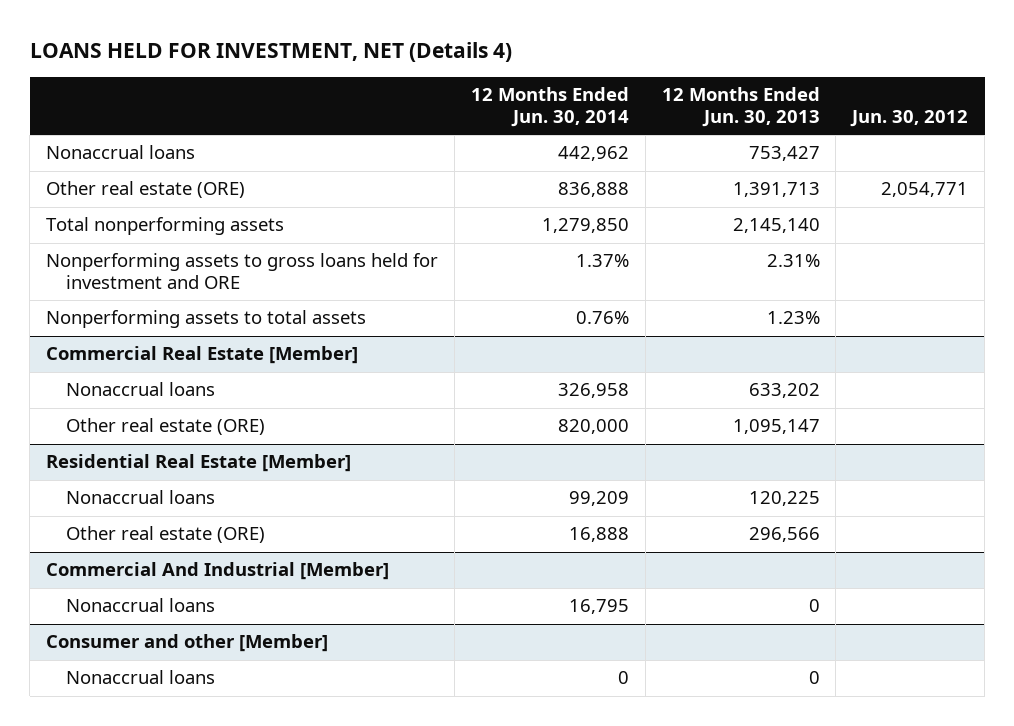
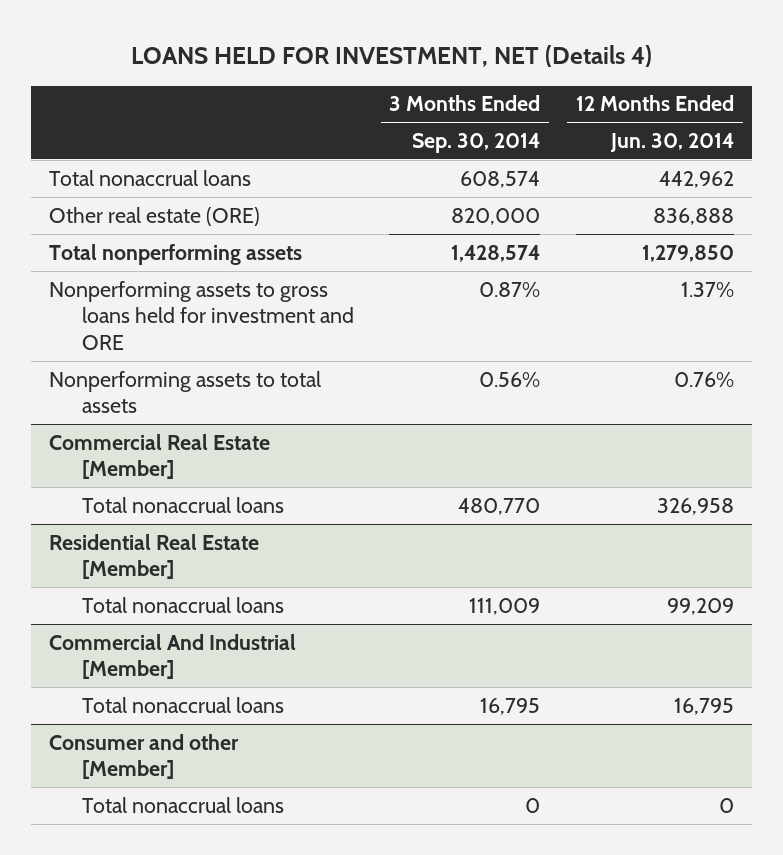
- | 12 Months Ended Jun. 30, 2014 | 12 Months Ended Jun. 30, 2013 | Jun. 30, 2012
+ | 3 Months Ended Sep. 30, 2014 | 12 Months Ended Jun. 30, 2014
- Nonaccrual loans | 442,962 | 753,427 |
+ Total nonaccrual loans | 608,574 | 442,962
@ Commercial Real Estate [Member]
- Nonaccrual loans | 326,958 | 633,202 |
- Other real estate (ORE) | 820,000 | 1,095,147 |
+ Total nonaccrual loans | 480,770 | 326,958
@ Residential Real Estate [Member]
- Nonaccrual loans | 99,209 | 120,225 |
- Other real estate (ORE) | 16,888 | 296,566 |
+ Total nonaccrual loans | 111,009 | 99,209
@ Commercial And Industrial [Member]
- Nonaccrual loans | 16,795 | 0 |
+ Total nonaccrual loans | 16,795 | 16,795
@ Consumer and other [Member]
- Nonaccrual loans | 0 | 0 |
+ Total nonaccrual loans | 0 | 0

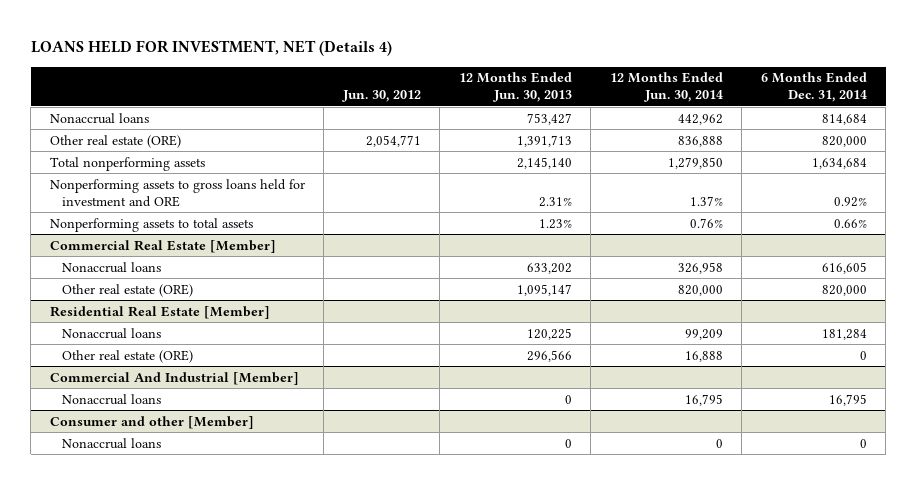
- | 3 Months Ended Sep. 30, 2014 | 12 Months Ended Jun. 30, 2014
+ | Jun. 30, 2012 | 12 Months Ended Jun. 30, 2013 | 12 Months Ended Jun. 30, 2014 | 6 Months Ended Dec. 31, 2014
- Total nonaccrual loans | 608,574 | 442,962
+ Nonaccrual loans | | 753,427 | 442,962 | 814,684
@ Commercial Real Estate [Member]
- Total nonaccrual loans | 480,770 | 326,958
+ Nonaccrual loans | | 633,202 | 326,958 | 616,605
+ Other real estate (ORE) | | 1,095,147 | 820,000 | 820,000
@ Residential Real Estate [Member]
- Total nonaccrual loans | 111,009 | 99,209
+ Nonaccrual loans | | 120,225 | 99,209 | 181,284
+ Other real estate (ORE) | | 296,566 | 16,888 | 0
@ Commercial And Industrial [Member]
- Total nonaccrual loans | 16,795 | 16,795
+ Nonaccrual loans | | 0 | 16,795 | 16,795
@ Consumer and other [Member]
- Total nonaccrual loans | 0 | 0
+ Nonaccrual loans | | 0 | 0 | 0

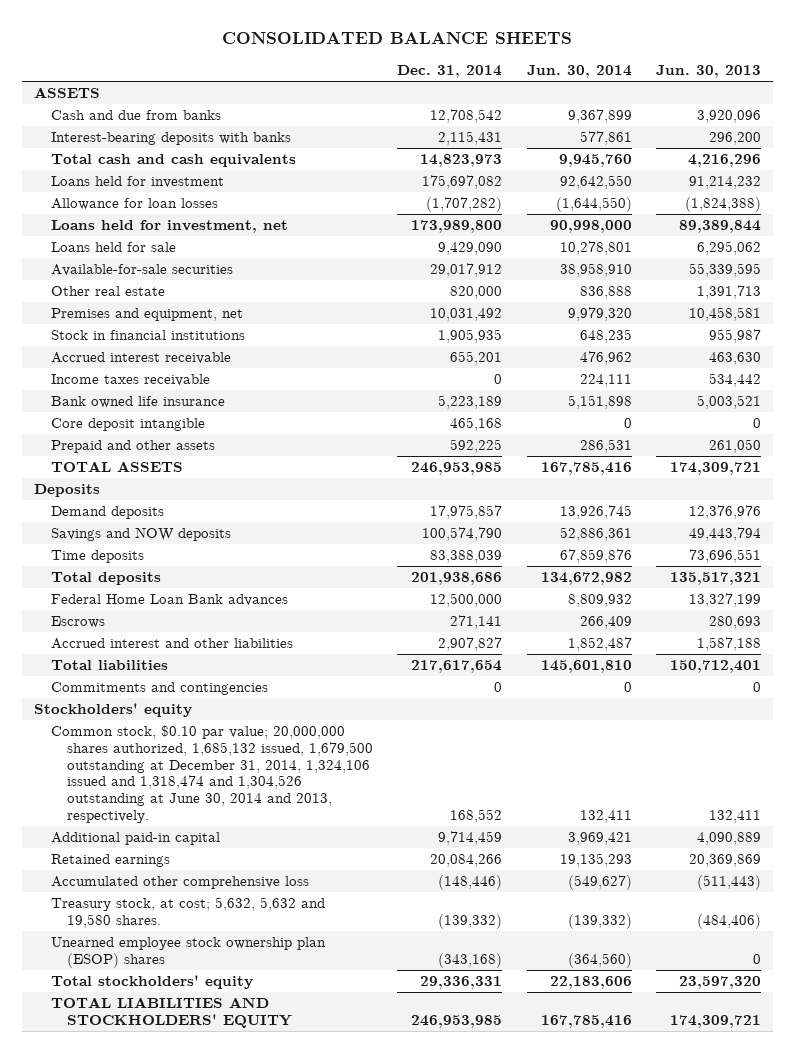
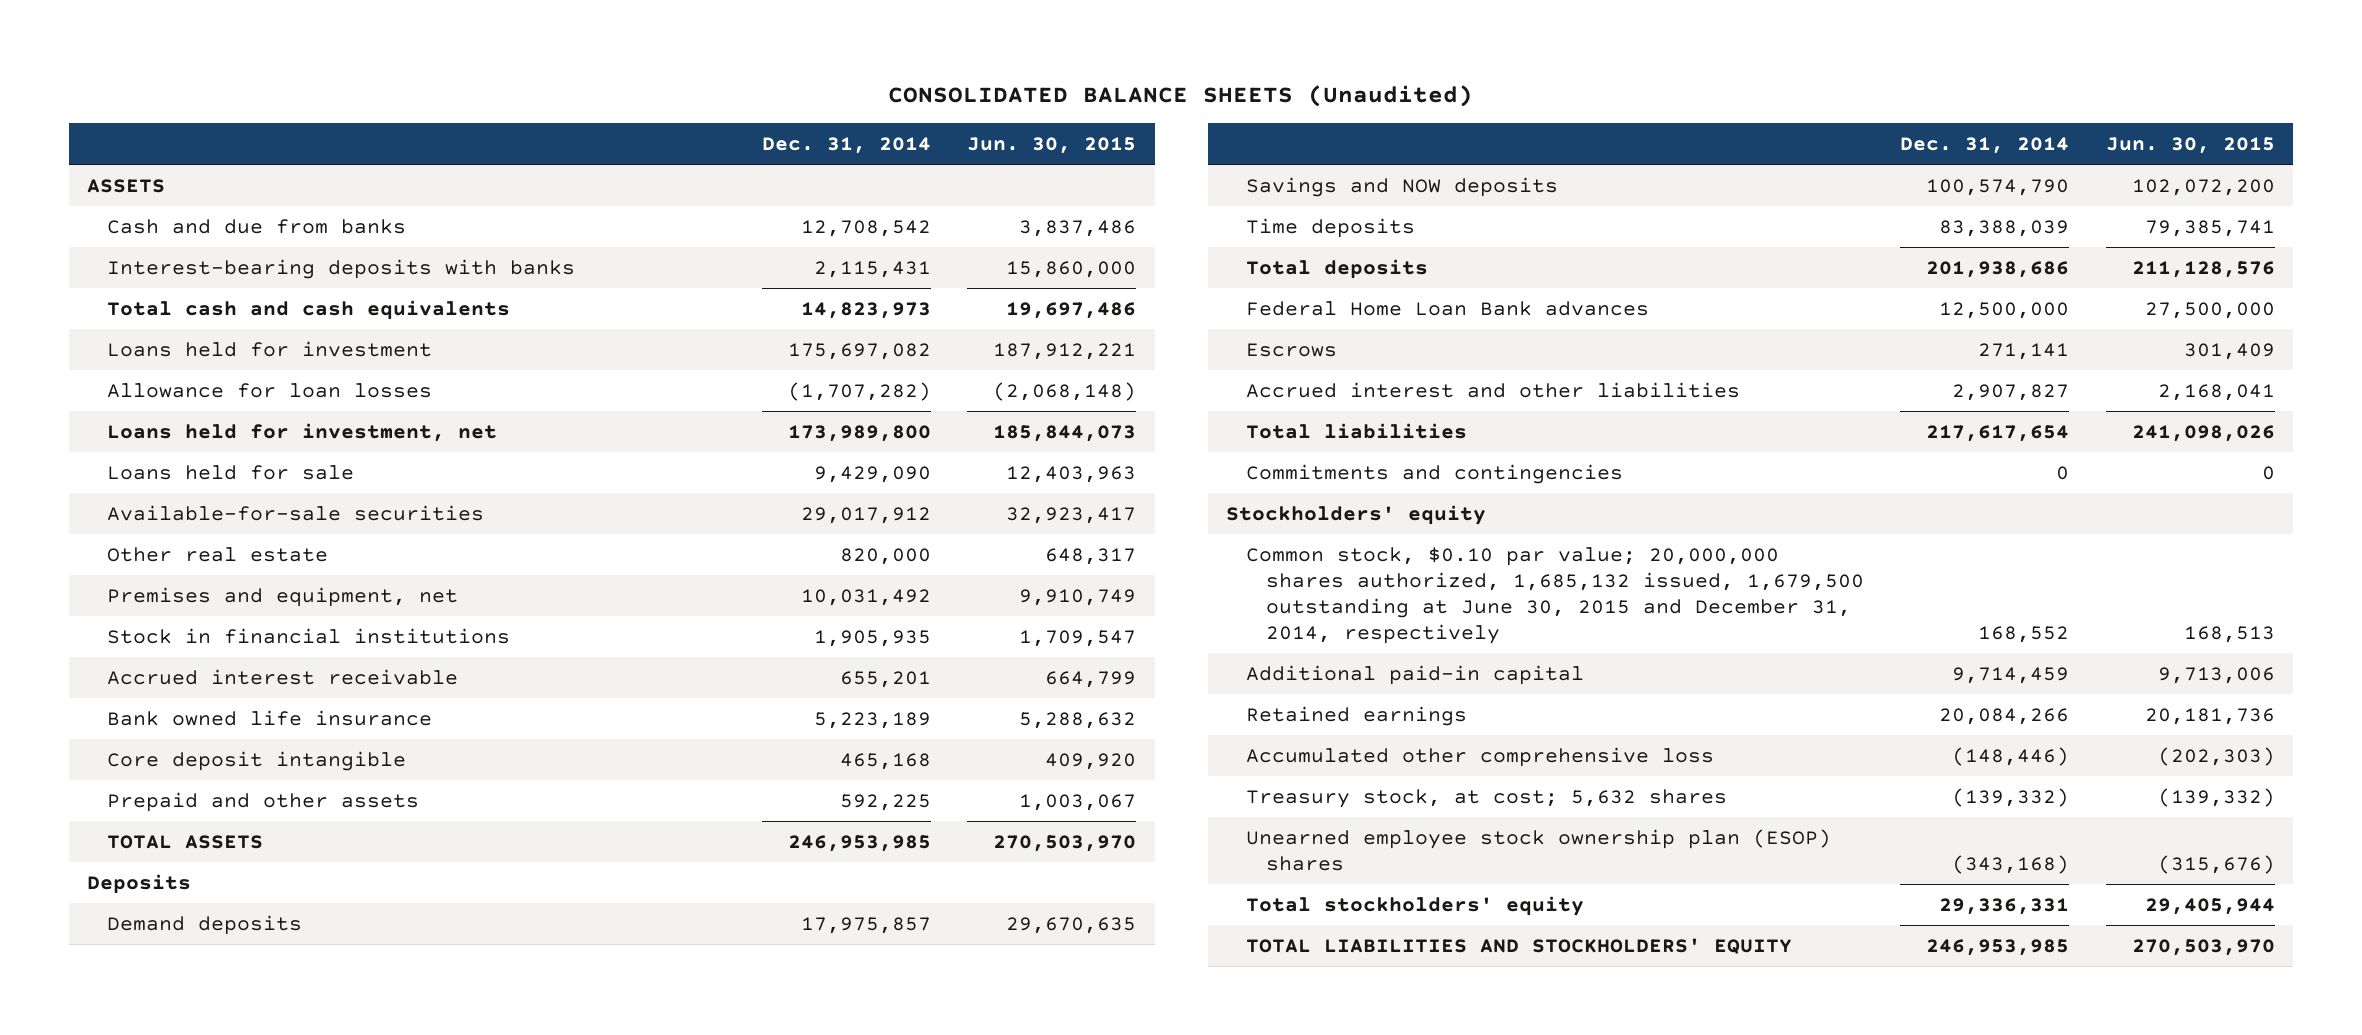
- CONSOLIDATED BALANCE SHEETS
+ CONSOLIDATED BALANCE SHEETS (Unaudited)
- | Dec. 31, 2014 | Jun. 30, 2014 | Jun. 30, 2013
+ | Dec. 31, 2014 | Jun. 30, 2015
- Income taxes receivable | 0 | 224,111 | 534,442
- Common stock, $0.10 par value; 20,000,000 shares authorized, 1,685,132 issued, 1,679,500 outstanding at December 31, 2014, 1,324,106 issued and 1,318,474 and 1,304,526 outstanding at June 30, 2014 and 2013, respectively. | 168,552 | 132,411 | 132,411
+ Common stock, $0.10 par value; 20,000,000 shares authorized, 1,685,132 issued, 1,679,500 outstanding at June 30, 2015 and December 31, 2014, respectively | 168,552 | 168,513
- Treasury stock, at cost; 5,632, 5,632 and 19,580 shares. | (139,332) | (139,332) | (484,406)
+ Treasury stock, at cost; 5,632 shares | (139,332) | (139,332)

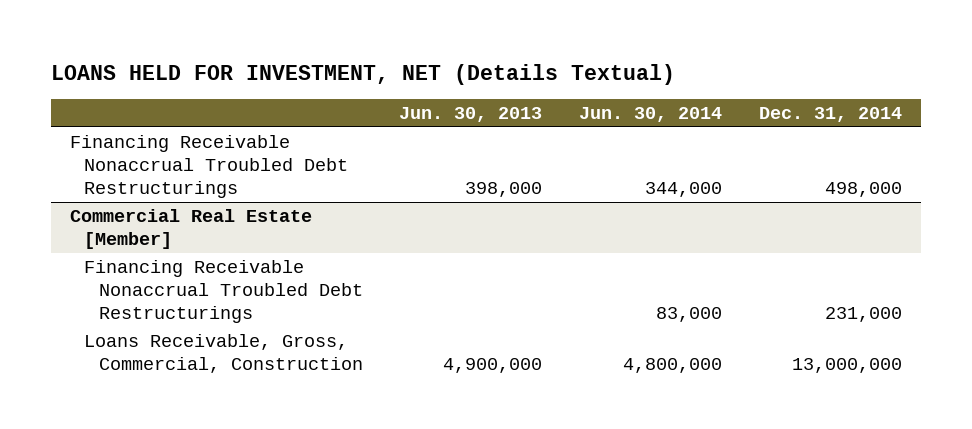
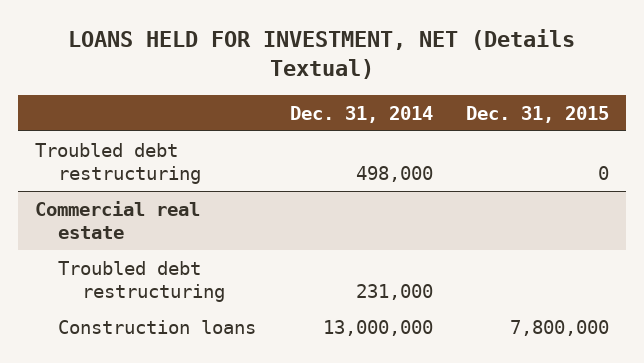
- | Jun. 30, 2013 | Jun. 30, 2014 | Dec. 31, 2014
+ | Dec. 31, 2014 | Dec. 31, 2015
- Financing Receivable Nonaccrual Troubled Debt Restructurings | 398,000 | 344,000 | 498,000
- Commercial Real Estate [Member]
- Financing Receivable Nonaccrual Troubled Debt Restructurings | | 83,000 | 231,000
- Loans Receivable, Gross, Commercial, Construction | 4,900,000 | 4,800,000 | 13,000,000
+ Troubled debt restructuring | 498,000 | 0
+ Commercial real estate
+ Troubled debt restructuring | 231,000 |
+ Construction loans | 13,000,000 | 7,800,000

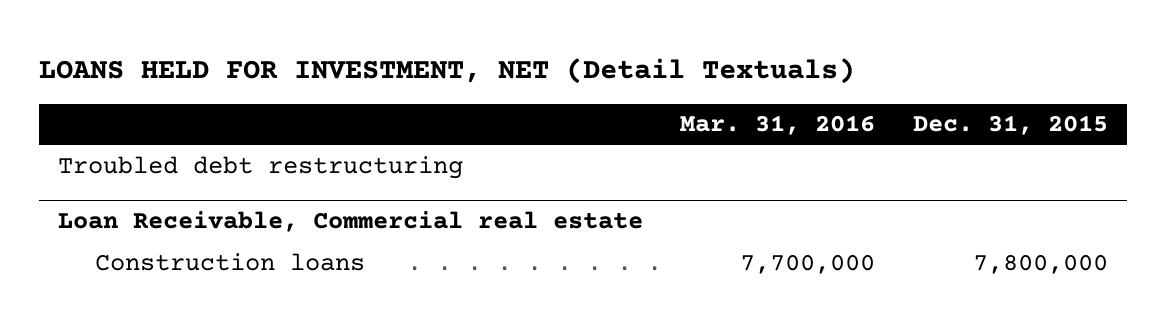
- LOANS HELD FOR INVESTMENT, NET (Details Textual)
+ LOANS HELD FOR INVESTMENT, NET (Detail Textuals)
- | Dec. 31, 2014 | Dec. 31, 2015
+ | Mar. 31, 2016 | Dec. 31, 2015
- Troubled debt restructuring | 498,000 | 0
- Commercial real estate
+ Loan Receivable, Commercial real estate

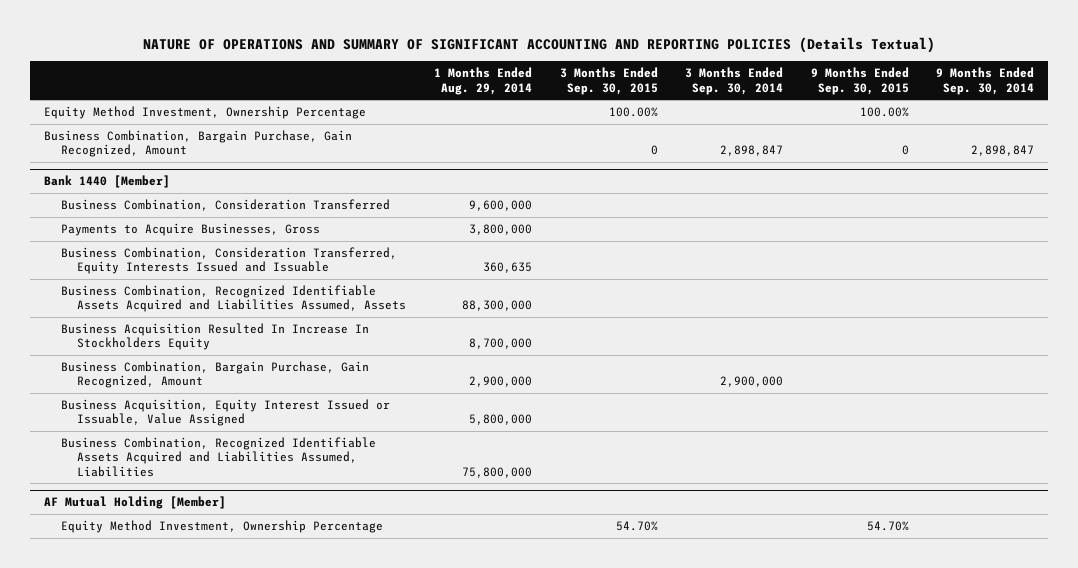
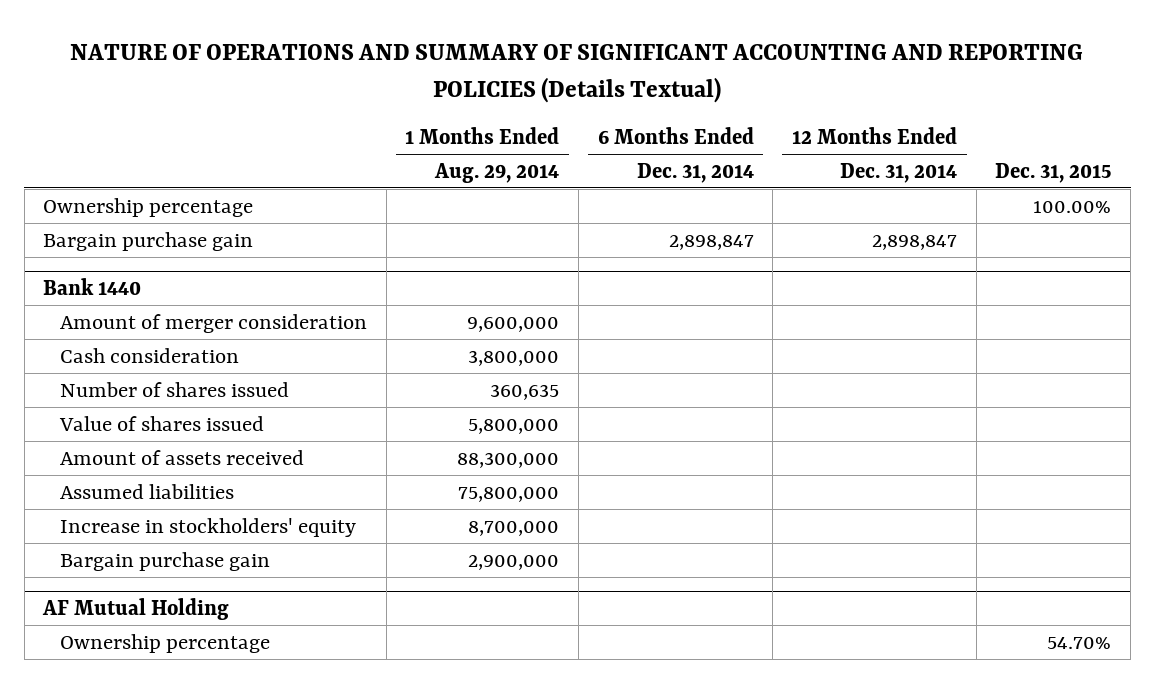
- | 1 Months Ended Aug. 29, 2014 | 3 Months Ended Sep. 30, 2015 | 3 Months Ended Sep. 30, 2014 | 9 Months Ended Sep. 30, 2015 | 9 Months Ended Sep. 30, 2014
+ | 1 Months Ended Aug. 29, 2014 | 6 Months Ended Dec. 31, 2014 | 12 Months Ended Dec. 31, 2014 | Dec. 31, 2015
- Equity Method Investment, Ownership Percentage | | 100.00% | | 100.00% |
- Business Combination, Bargain Purchase, Gain Recognized, Amount | | 0 | 2,898,847 | 0 | 2,898,847
- Bank 1440 [Member]
- Business Combination, Consideration Transferred | 9,600,000 | | | |
- Payments to Acquire Businesses, Gross | 3,800,000 | | | |
- Business Combination, Consideration Transferred, Equity Interests Issued and Issuable | 360,635 | | | |
- Business Combination, Recognized Identifiable Assets Acquired and Liabilities Assumed, Assets | 88,300,000 | | | |
- Business Acquisition Resulted In Increase In Stockholders Equity | 8,700,000 | | | |
- Business Combination, Bargain Purchase, Gain Recognized, Amount | 2,900,000 | | 2,900,000 | |
- Business Acquisition, Equity Interest Issued or Issuable, Value Assigned | 5,800,000 | | | |
- Business Combination, Recognized Identifiable Assets Acquired and Liabilities Assumed, Liabilities | 75,800,000 | | | |
- AF Mutual Holding [Member]
- Equity Method Investment, Ownership Percentage | | 54.70% | | 54.70% |
+ Ownership percentage | | | | 100.00%
+ Bargain purchase gain | | 2,898,847 | 2,898,847 |
+ Bank 1440
+ Amount of merger consideration | 9,600,000 | | |
+ Cash consideration | 3,800,000 | | |
+ Number of shares issued | 360,635 | | |
+ Value of shares issued | 5,800,000 | | |
+ Amount of assets received | 88,300,000 | | |
+ Assumed liabilities | 75,800,000 | | |
+ Increase in stockholders' equity | 8,700,000 | | |
+ Bargain purchase gain | 2,900,000 | | |
+ AF Mutual Holding
+ Ownership percentage | | | | 54.70%

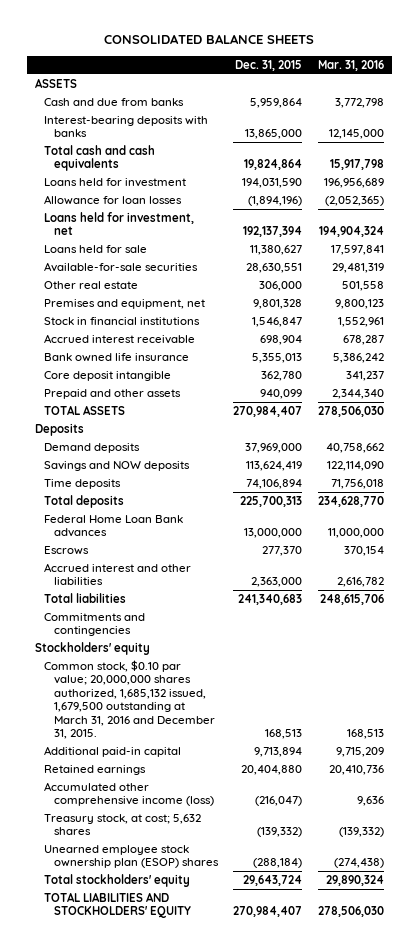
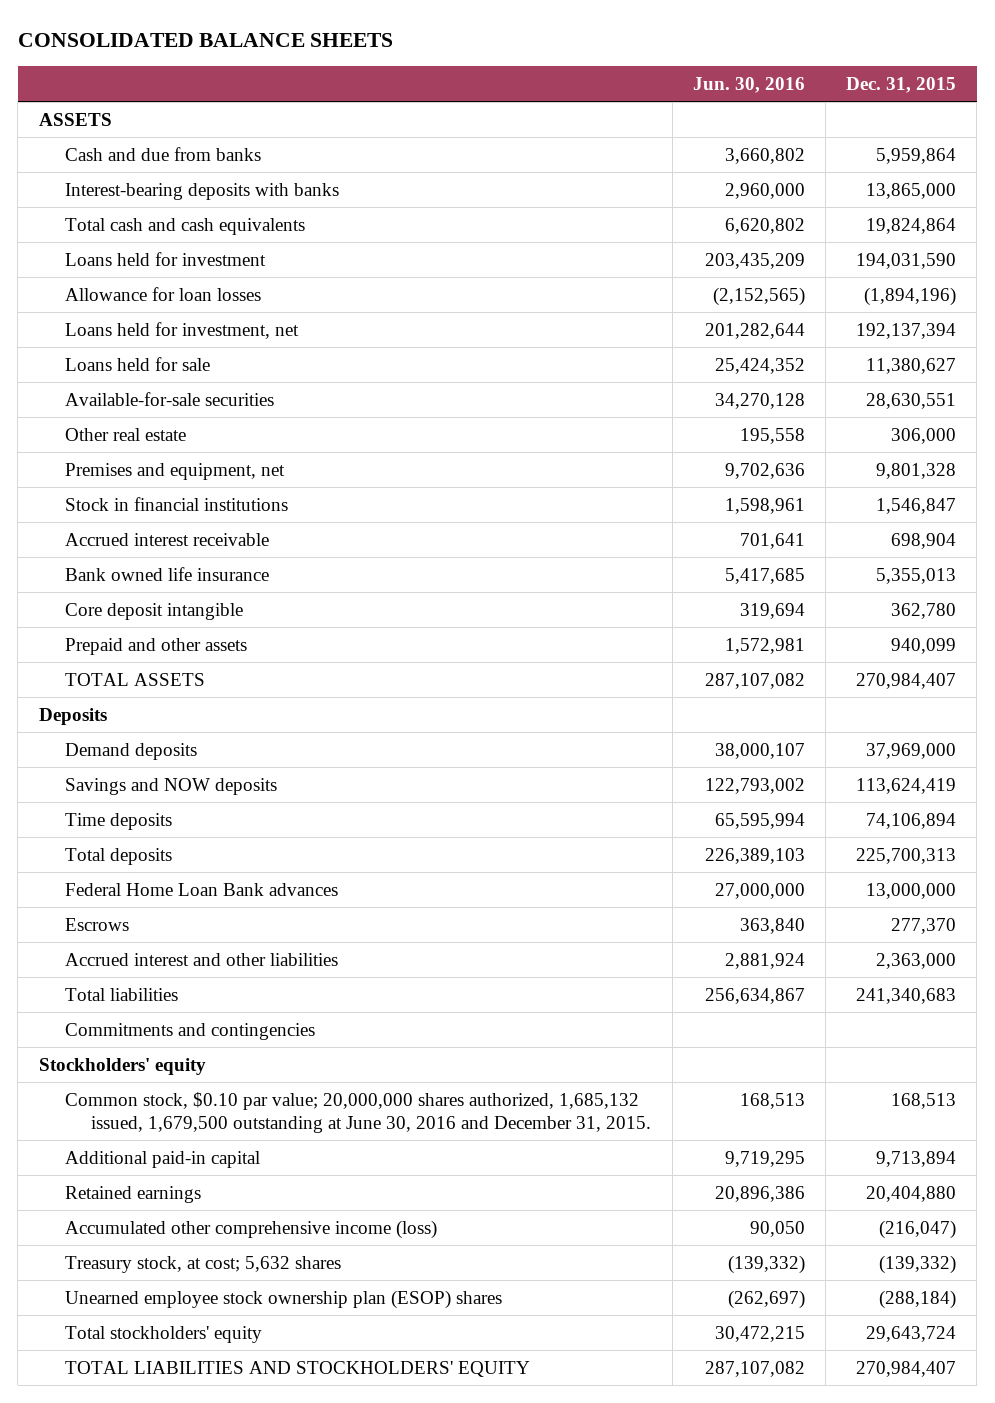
- | Dec. 31, 2015 | Mar. 31, 2016
+ | Jun. 30, 2016 | Dec. 31, 2015
- Common stock, $0.10 par value; 20,000,000 shares authorized, 1,685,132 issued, 1,679,500 outstanding at March 31, 2016 and December 31, 2015. | 168,513 | 168,513
+ Common stock, $0.10 par value; 20,000,000 shares authorized, 1,685,132 issued, 1,679,500 outstanding at June 30, 2016 and December 31, 2015. | 168,513 | 168,513

